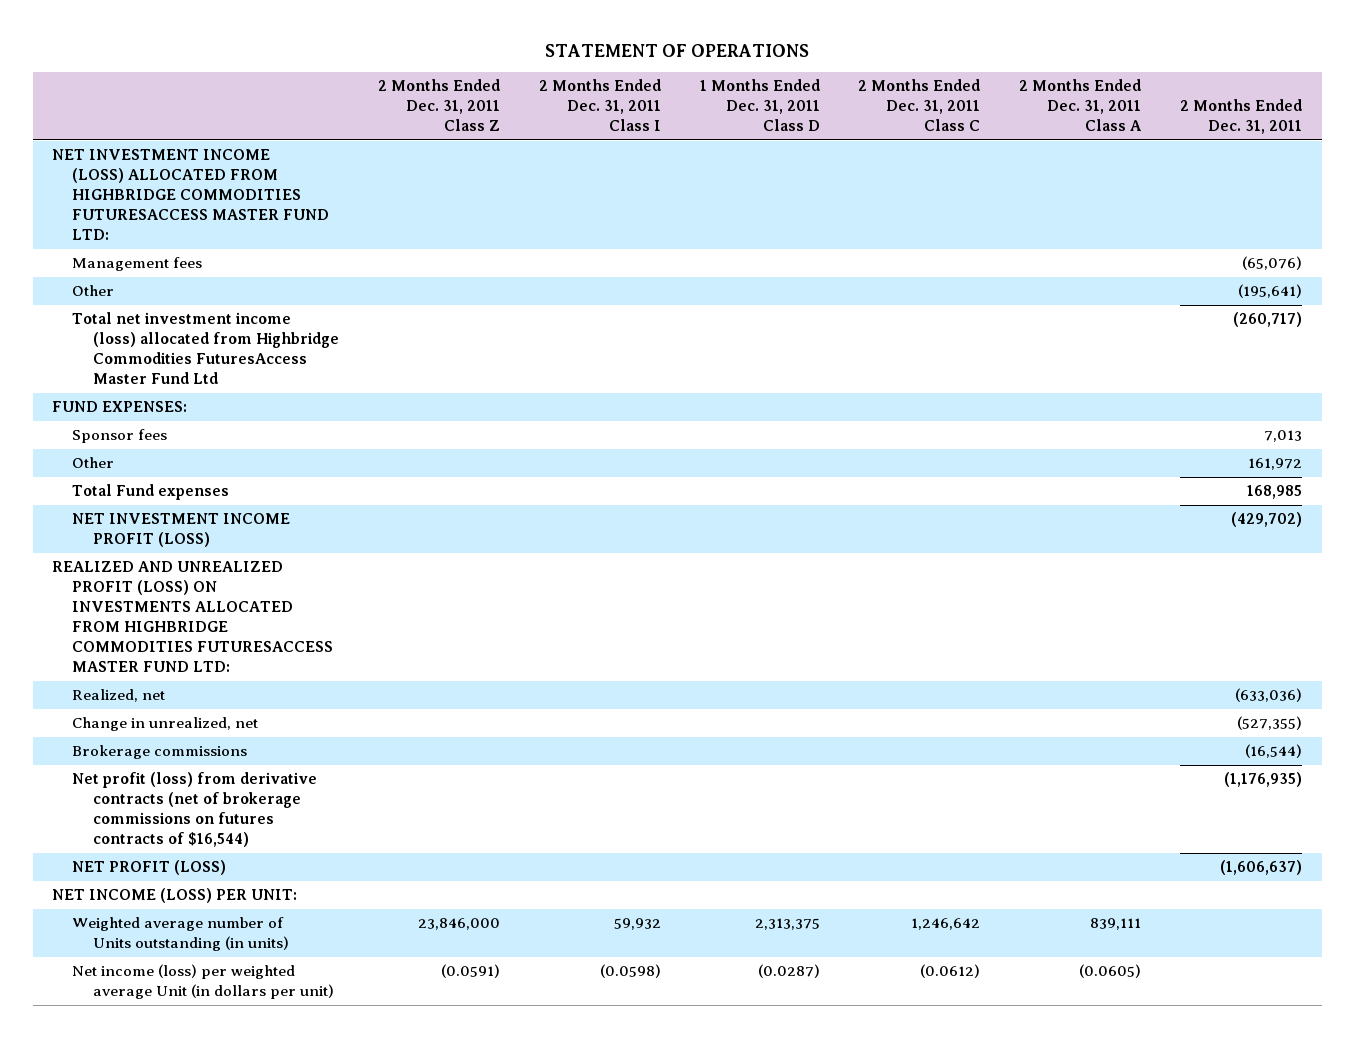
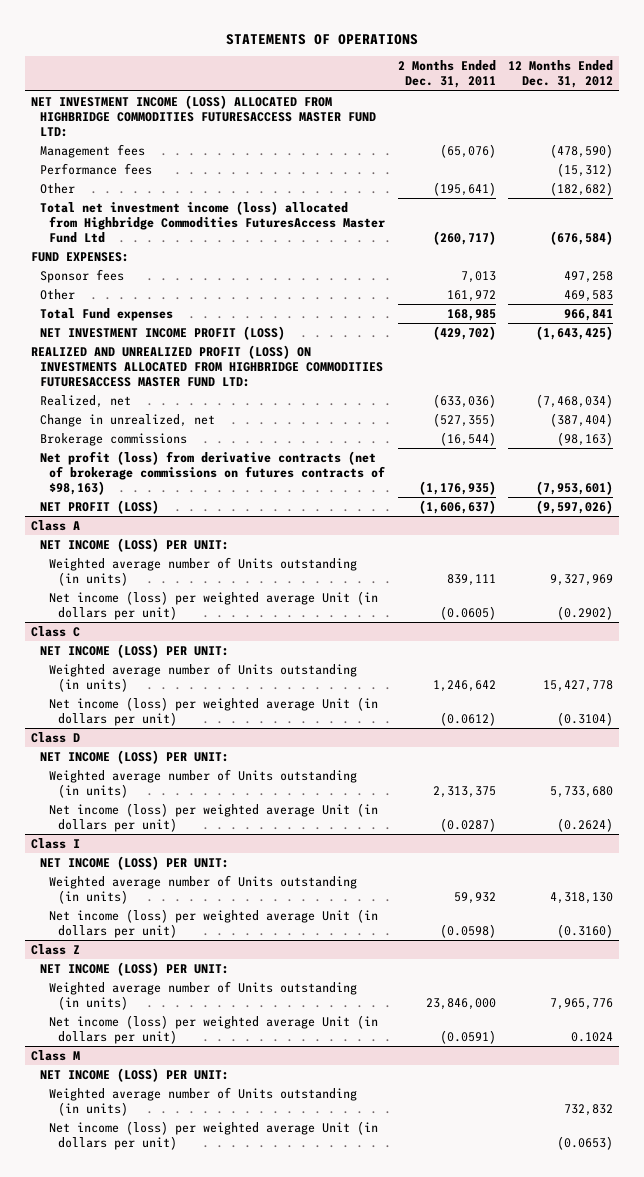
- STATEMENT OF OPERATIONS
+ STATEMENTS OF OPERATIONS
- | 2 Months Ended Dec. 31, 2011 Class Z | 2 Months Ended Dec. 31, 2011 Class I | 1 Months Ended Dec. 31, 2011 Class D | 2 Months Ended Dec. 31, 2011 Class C | 2 Months Ended Dec. 31, 2011 Class A | 2 Months Ended Dec. 31, 2011
+ | 2 Months Ended Dec. 31, 2011 | 12 Months Ended Dec. 31, 2012
+ Performance fees | | (15,312)
- Net profit (loss) from derivative contracts (net of brokerage commissions on futures contracts of $16,544) | | | | | | (1,176,935)
+ Net profit (loss) from derivative contracts (net of brokerage commissions on futures contracts of $98,163) | (1,176,935) | (7,953,601)
+ Class A
+ Weighted average number of Units outstanding (in units) | 839,111 | 9,327,969
+ Net income (loss) per weighted average Unit (in dollars per unit) | (0.0605) | (0.2902)
+ Class C
+ NET INCOME (LOSS) PER UNIT:
+ Weighted average number of Units outstanding (in units) | 1,246,642 | 15,427,778
+ Net income (loss) per weighted average Unit (in dollars per unit) | (0.0612) | (0.3104)
+ Class D
+ NET INCOME (LOSS) PER UNIT:
+ Weighted average number of Units outstanding (in units) | 2,313,375 | 5,733,680
+ Net income (loss) per weighted average Unit (in dollars per unit) | (0.0287) | (0.2624)
+ Class I
+ NET INCOME (LOSS) PER UNIT:
+ Weighted average number of Units outstanding (in units) | 59,932 | 4,318,130
+ Net income (loss) per weighted average Unit (in dollars per unit) | (0.0598) | (0.3160)
+ Class Z
+ NET INCOME (LOSS) PER UNIT:
+ Weighted average number of Units outstanding (in units) | 23,846,000 | 7,965,776
+ Net income (loss) per weighted average Unit (in dollars per unit) | (0.0591) | 0.1024
+ Class M
+ NET INCOME (LOSS) PER UNIT:

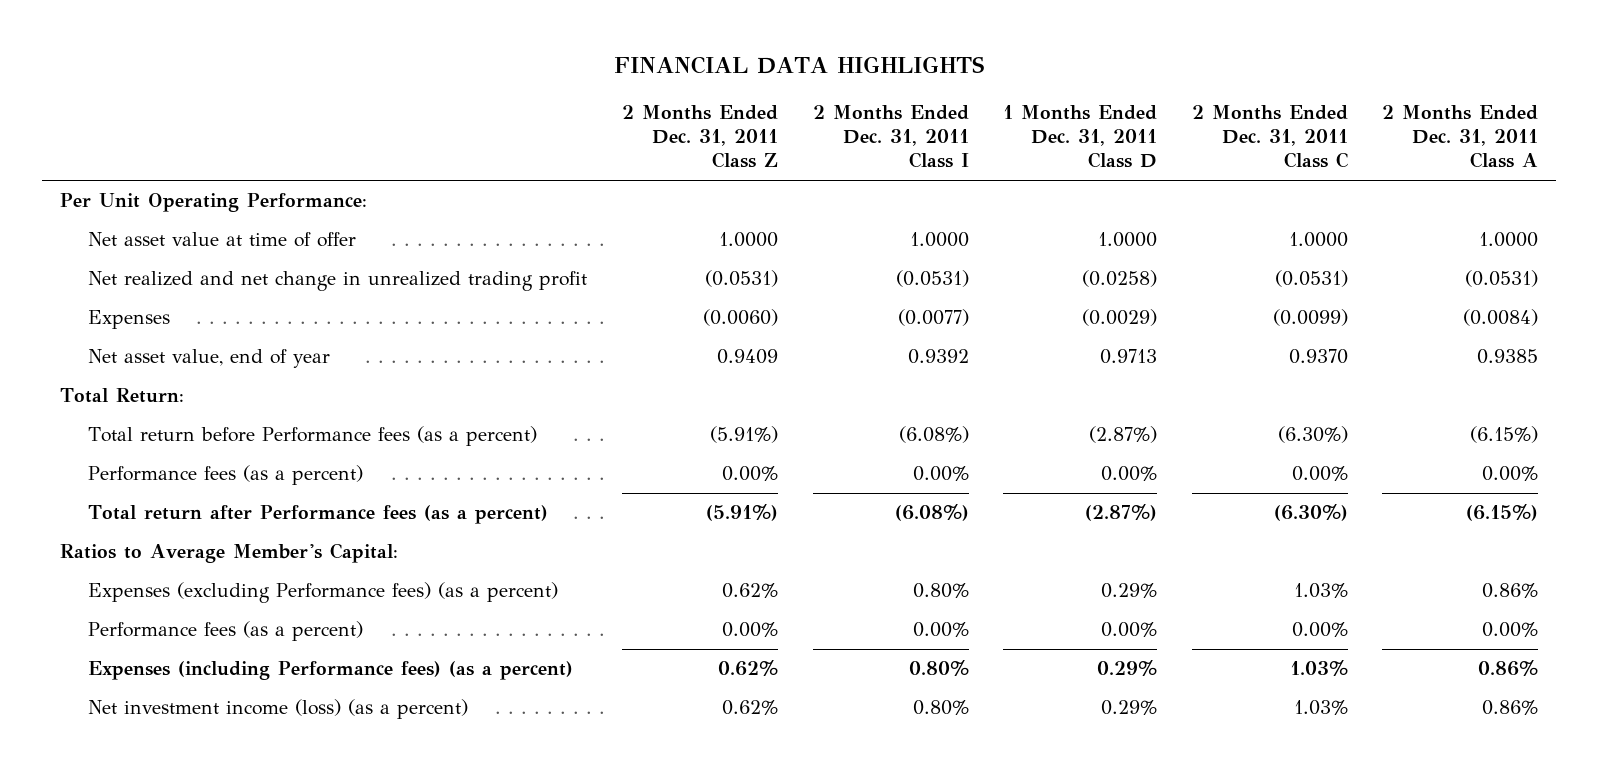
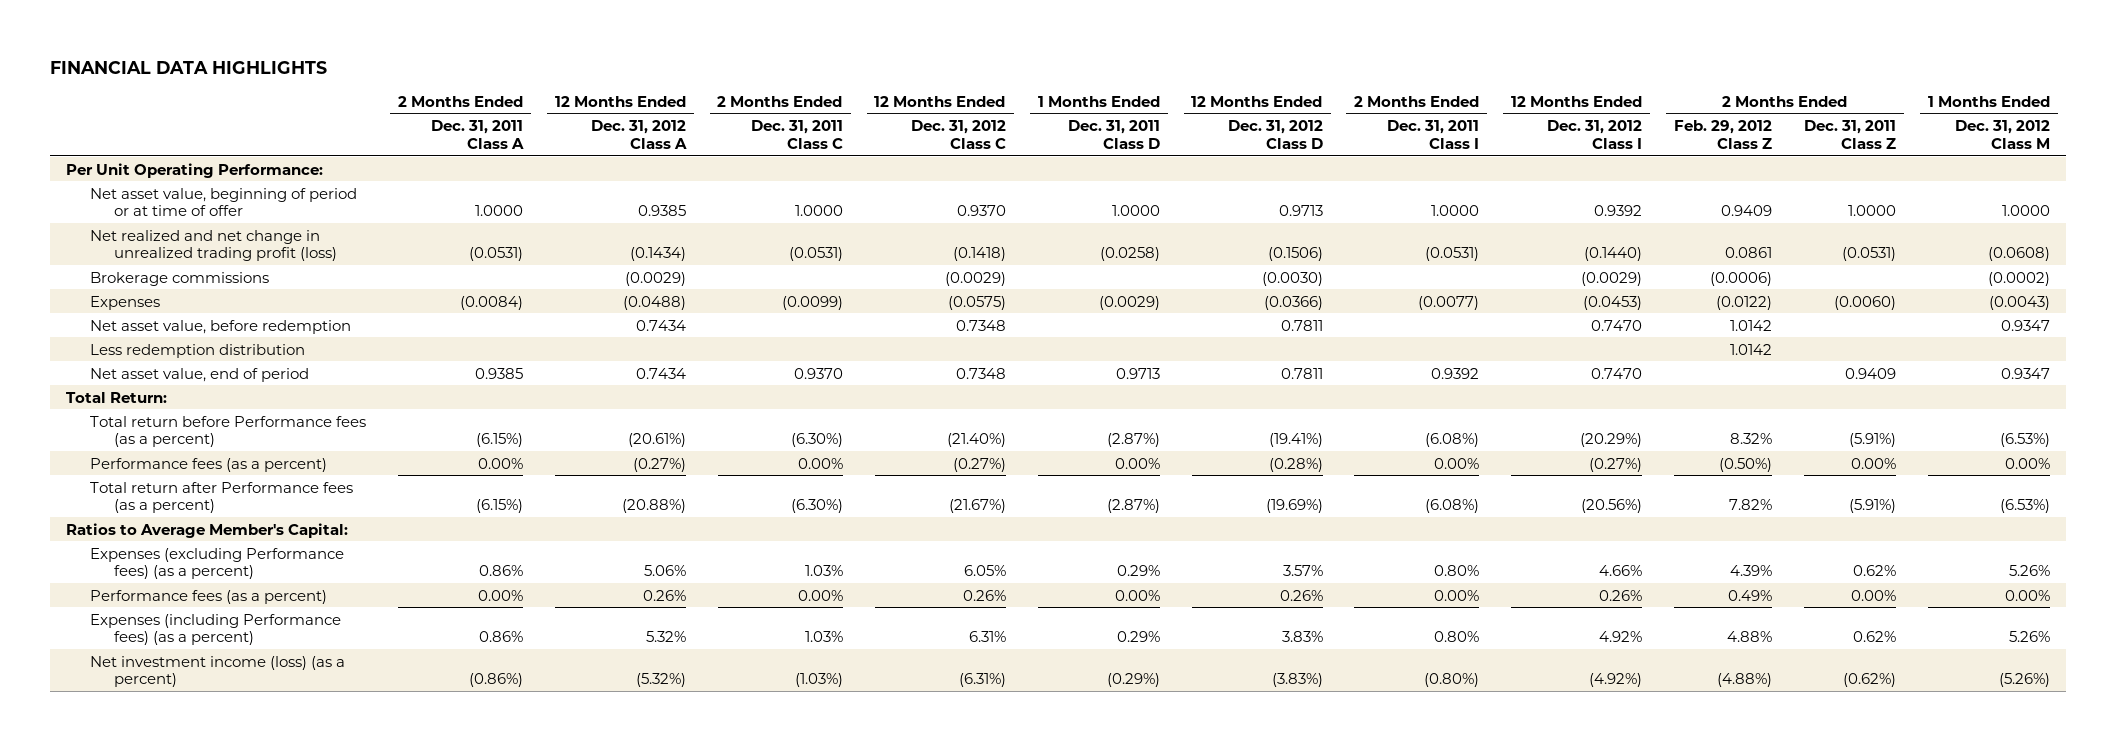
- | 2 Months Ended Dec. 31, 2011 Class Z | 2 Months Ended Dec. 31, 2011 Class I | 1 Months Ended Dec. 31, 2011 Class D | 2 Months Ended Dec. 31, 2011 Class C | 2 Months Ended Dec. 31, 2011 Class A
+ | 2 Months Ended Dec. 31, 2011 Class A | 12 Months Ended Dec. 31, 2012 Class A | 2 Months Ended Dec. 31, 2011 Class C | 12 Months Ended Dec. 31, 2012 Class C | 1 Months Ended Dec. 31, 2011 Class D | 12 Months Ended Dec. 31, 2012 Class D | 2 Months Ended Dec. 31, 2011 Class I | 12 Months Ended Dec. 31, 2012 Class I | 2 Months Ended Feb. 29, 2012 Class Z | 2 Months Ended Dec. 31, 2011 Class Z | 1 Months Ended Dec. 31, 2012 Class M
- Net asset value at time of offer | 1.0000 | 1.0000 | 1.0000 | 1.0000 | 1.0000
- Net realized and net change in unrealized trading profit | (0.0531) | (0.0531) | (0.0258) | (0.0531) | (0.0531)
+ Net asset value, beginning of period or at time of offer | 1.0000 | 0.9385 | 1.0000 | 0.9370 | 1.0000 | 0.9713 | 1.0000 | 0.9392 | 0.9409 | 1.0000 | 1.0000
+ Net realized and net change in unrealized trading profit (loss) | (0.0531) | (0.1434) | (0.0531) | (0.1418) | (0.0258) | (0.1506) | (0.0531) | (0.1440) | 0.0861 | (0.0531) | (0.0608)
+ Brokerage commissions | | (0.0029) | | (0.0029) | | (0.0030) | | (0.0029) | (0.0006) | | (0.0002)
- Net asset value, end of year | 0.9409 | 0.9392 | 0.9713 | 0.9370 | 0.9385
+ Net asset value, before redemption | | 0.7434 | | 0.7348 | | 0.7811 | | 0.7470 | 1.0142 | | 0.9347
+ Less redemption distribution | | | | | | | | | 1.0142 | |
+ Net asset value, end of period | 0.9385 | 0.7434 | 0.9370 | 0.7348 | 0.9713 | 0.7811 | 0.9392 | 0.7470 | | 0.9409 | 0.9347
- Net investment income (loss) (as a percent) | 0.62% | 0.80% | 0.29% | 1.03% | 0.86%
+ Net investment income (loss) (as a percent) | (0.86%) | (5.32%) | (1.03%) | (6.31%) | (0.29%) | (3.83%) | (0.80%) | (4.92%) | (4.88%) | (0.62%) | (5.26%)

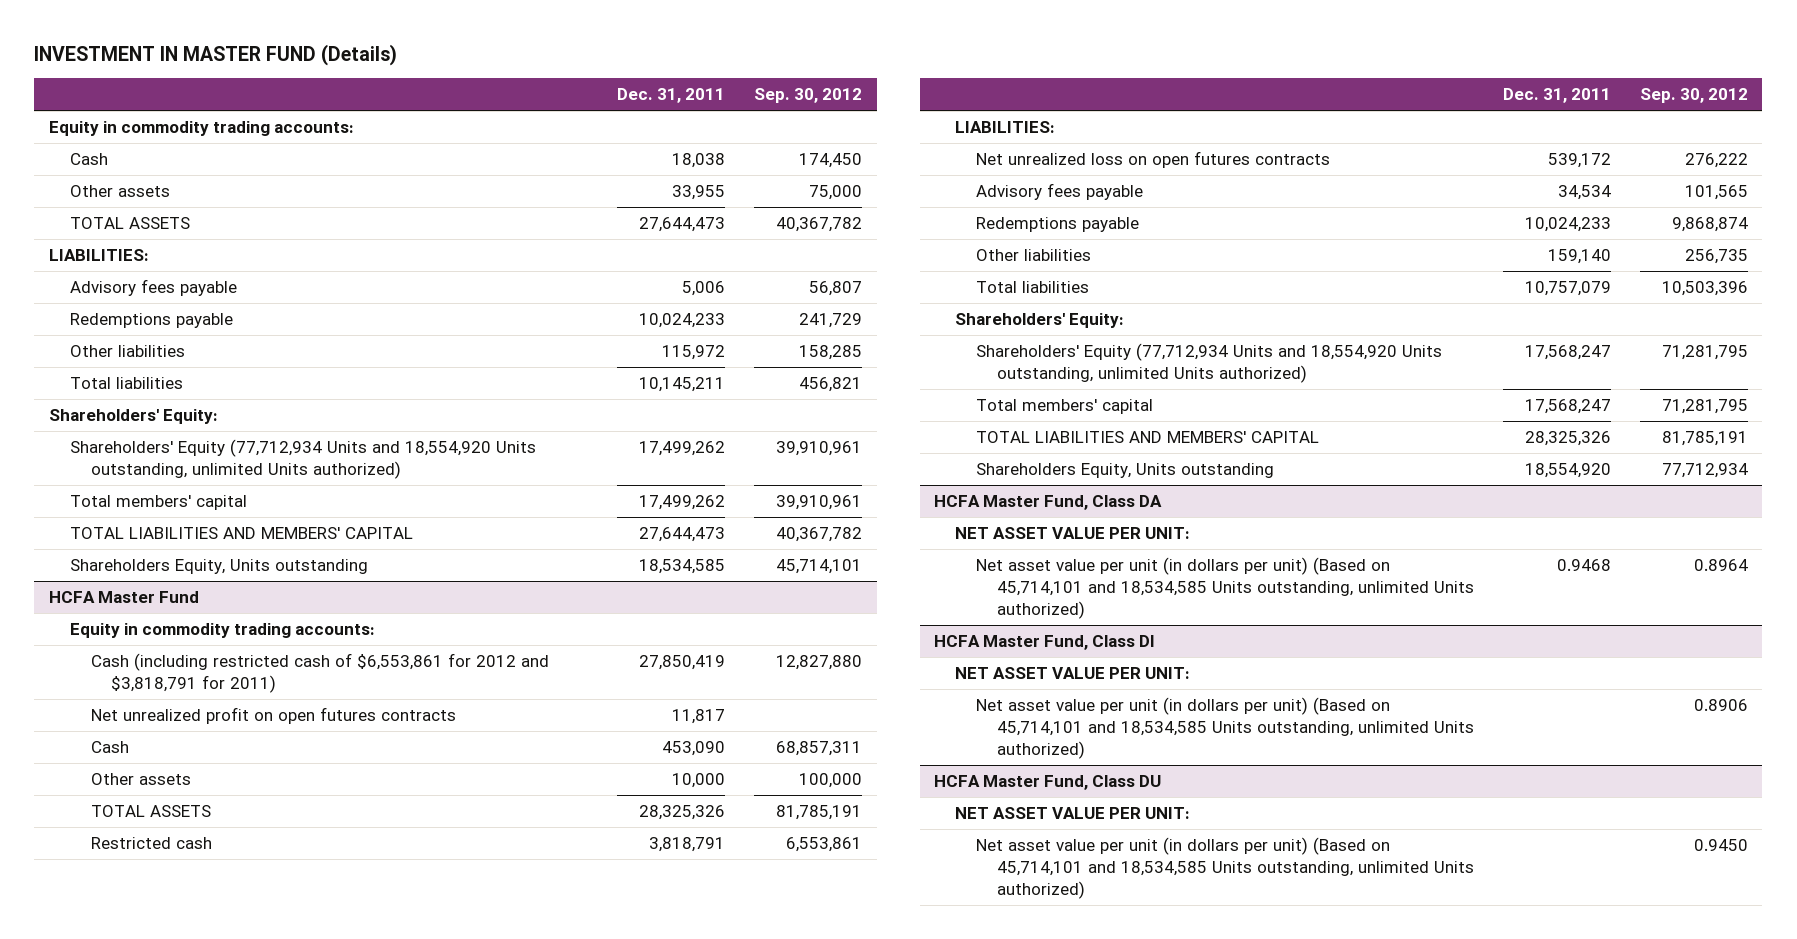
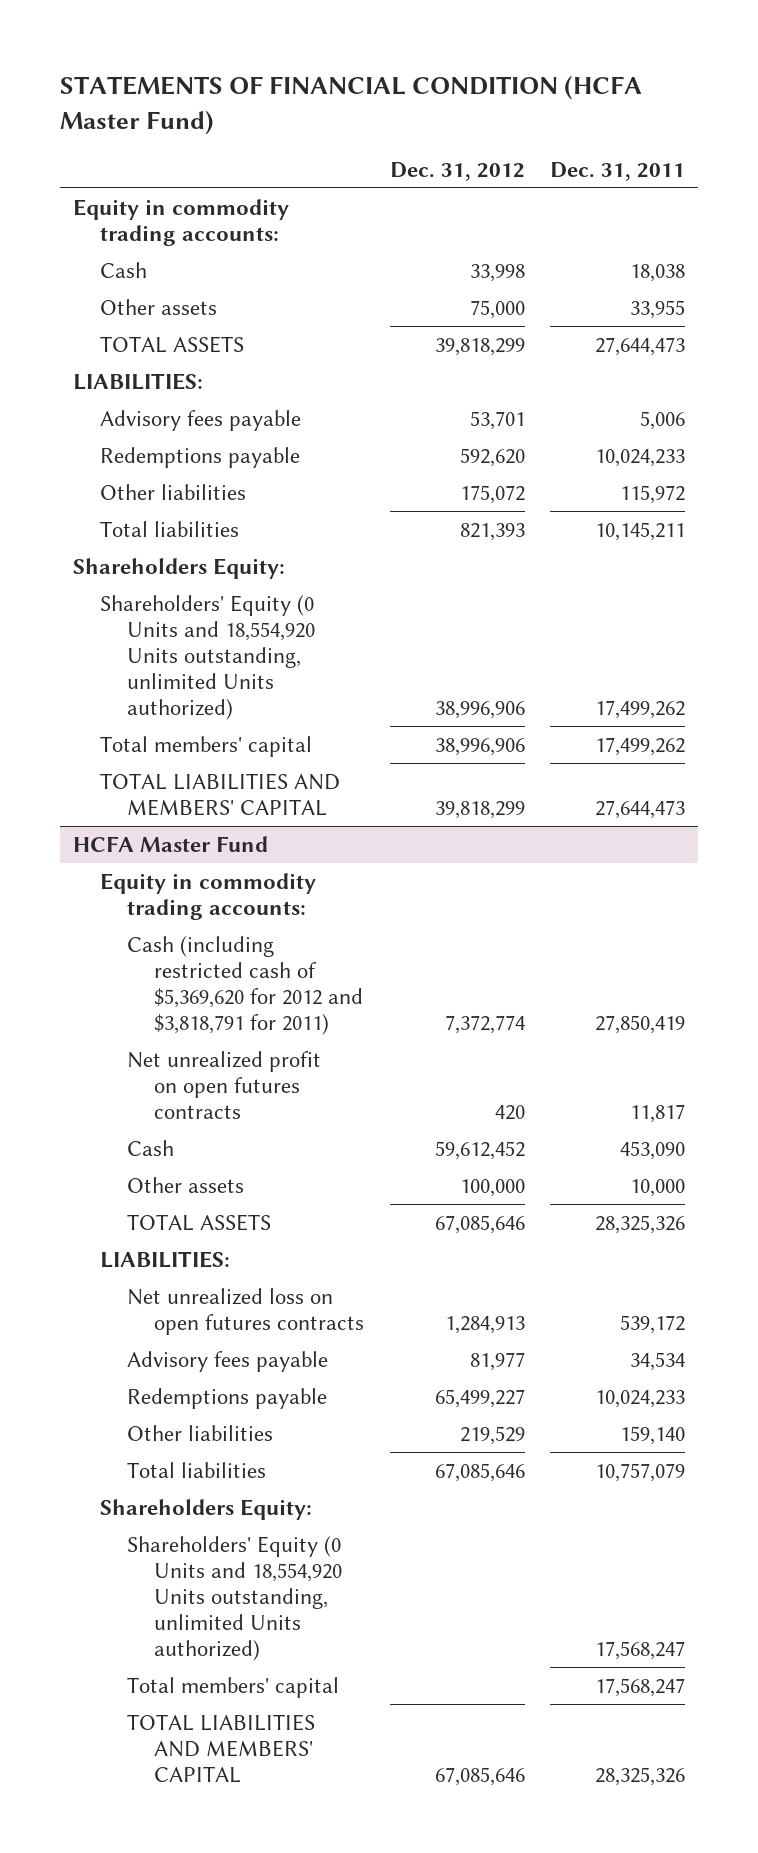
- INVESTMENT IN MASTER FUND (Details)
+ STATEMENTS OF FINANCIAL CONDITION (HCFA Master Fund)
- | Dec. 31, 2011 | Sep. 30, 2012
+ | Dec. 31, 2012 | Dec. 31, 2011
- Shareholders' Equity:
- Shareholders' Equity (77,712,934 Units and 18,554,920 Units outstanding, unlimited Units authorized) | 17,499,262 | 39,910,961
+ Shareholders Equity:
+ Shareholders' Equity (0 Units and 18,554,920 Units outstanding, unlimited Units authorized) | 38,996,906 | 17,499,262
- Shareholders Equity, Units outstanding | 18,534,585 | 45,714,101
@ HCFA Master Fund
- Cash (including restricted cash of $6,553,861 for 2012 and $3,818,791 for 2011) | 27,850,419 | 12,827,880
+ Cash (including restricted cash of $5,369,620 for 2012 and $3,818,791 for 2011) | 7,372,774 | 27,850,419
- Restricted cash | 3,818,791 | 6,553,861
- Shareholders' Equity:
- Shareholders' Equity (77,712,934 Units and 18,554,920 Units outstanding, unlimited Units authorized) | 17,568,247 | 71,281,795
+ Shareholders Equity:
+ Shareholders' Equity (0 Units and 18,554,920 Units outstanding, unlimited Units authorized) | | 17,568,247
- Shareholders Equity, Units outstanding | 18,554,920 | 77,712,934
- HCFA Master Fund, Class DA
- NET ASSET VALUE PER UNIT:
- Net asset value per unit (in dollars per unit) (Based on 45,714,101 and 18,534,585 Units outstanding, unlimited Units authorized) | 0.9468 | 0.8964
- HCFA Master Fund, Class DI
- NET ASSET VALUE PER UNIT:
- Net asset value per unit (in dollars per unit) (Based on 45,714,101 and 18,534,585 Units outstanding, unlimited Units authorized) | | 0.8906
- HCFA Master Fund, Class DU
- NET ASSET VALUE PER UNIT:
- Net asset value per unit (in dollars per unit) (Based on 45,714,101 and 18,534,585 Units outstanding, unlimited Units authorized) | | 0.9450

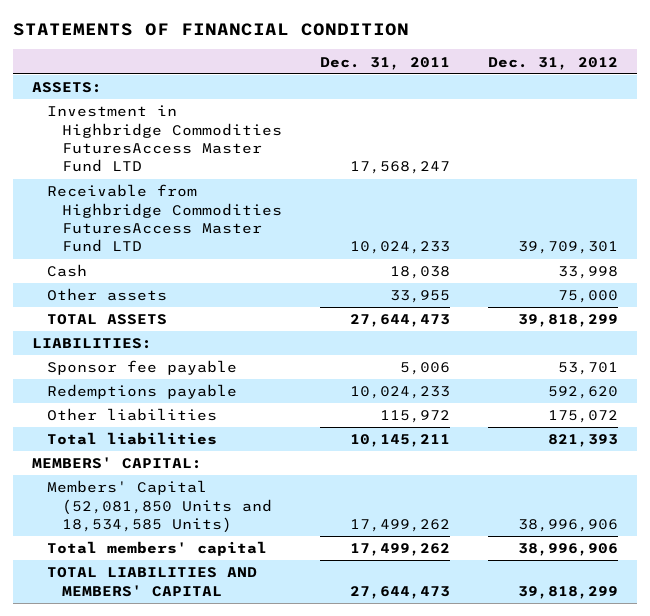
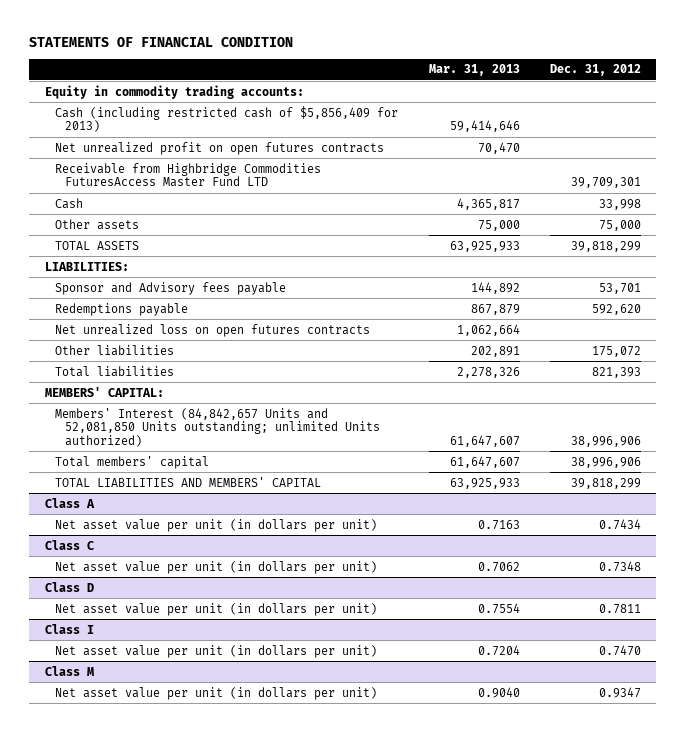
- | Dec. 31, 2011 | Dec. 31, 2012
+ | Mar. 31, 2013 | Dec. 31, 2012
- ASSETS:
- Investment in Highbridge Commodities FuturesAccess Master Fund LTD | 17,568,247 |
+ Equity in commodity trading accounts:
+ Cash (including restricted cash of $5,856,409 for 2013) | 59,414,646 |
+ Net unrealized profit on open futures contracts | 70,470 |
- Sponsor fee payable | 5,006 | 53,701
+ Sponsor and Advisory fees payable | 144,892 | 53,701
+ Net unrealized loss on open futures contracts | 1,062,664 |
- Members' Capital (52,081,850 Units and 18,534,585 Units) | 17,499,262 | 38,996,906
+ Members' Interest (84,842,657 Units and 52,081,850 Units outstanding; unlimited Units authorized) | 61,647,607 | 38,996,906
+ Class A
+ Net asset value per unit (in dollars per unit) | 0.7163 | 0.7434
+ Class C
+ Net asset value per unit (in dollars per unit) | 0.7062 | 0.7348
+ Class D
+ Net asset value per unit (in dollars per unit) | 0.7554 | 0.7811
+ Class I
+ Net asset value per unit (in dollars per unit) | 0.7204 | 0.7470
+ Class M
+ Net asset value per unit (in dollars per unit) | 0.9040 | 0.9347

